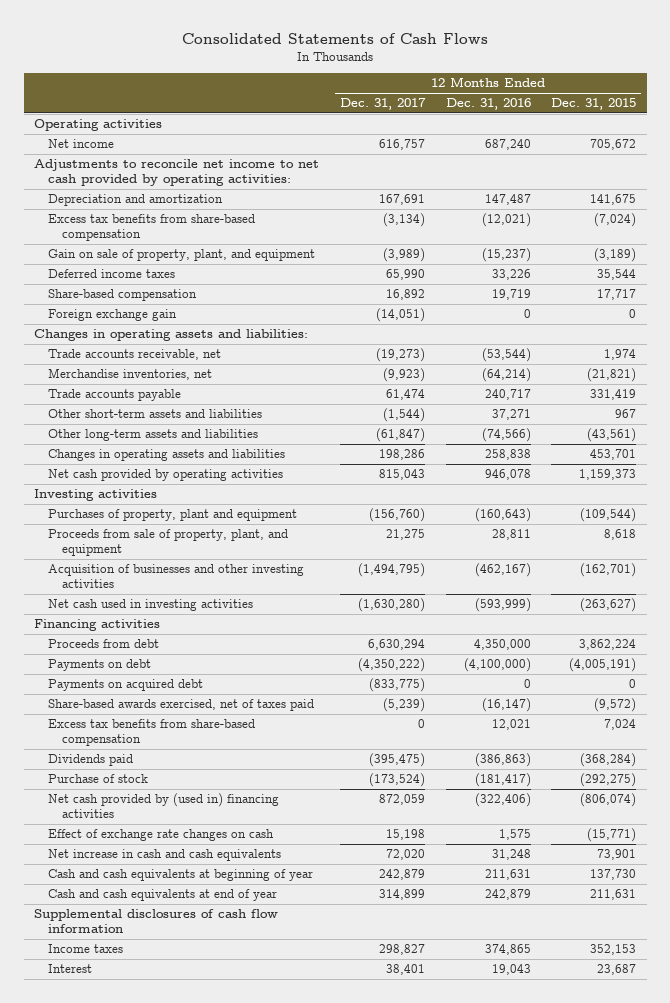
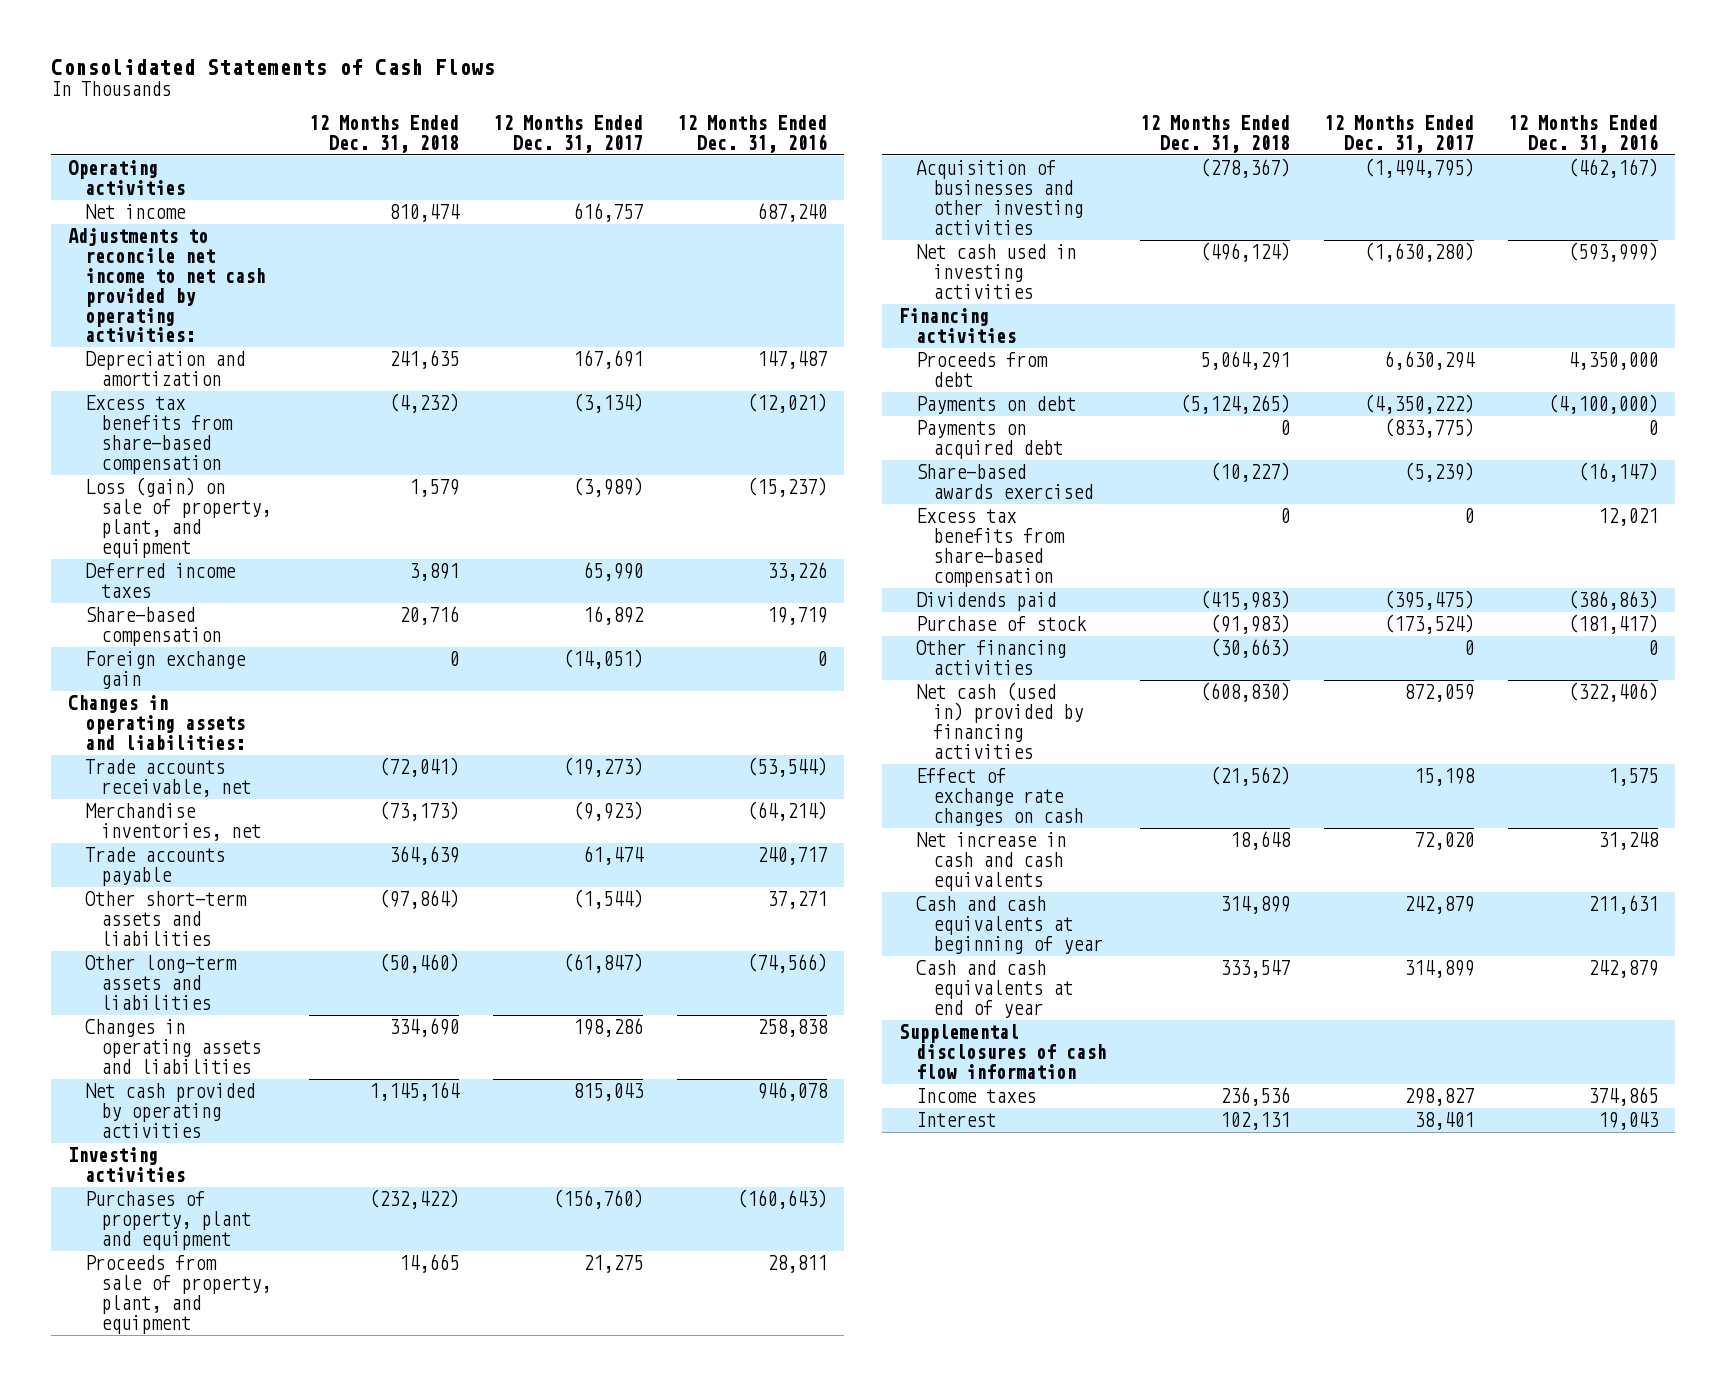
- | 12 Months Ended Dec. 31, 2017 | 12 Months Ended Dec. 31, 2016 | 12 Months Ended Dec. 31, 2015
+ | 12 Months Ended Dec. 31, 2018 | 12 Months Ended Dec. 31, 2017 | 12 Months Ended Dec. 31, 2016
- Gain on sale of property, plant, and equipment | (3,989) | (15,237) | (3,189)
+ Loss (gain) on sale of property, plant, and equipment | 1,579 | (3,989) | (15,237)
- Share-based awards exercised, net of taxes paid | (5,239) | (16,147) | (9,572)
+ Share-based awards exercised | (10,227) | (5,239) | (16,147)
- Net cash provided by (used in) financing activities | 872,059 | (322,406) | (806,074)
+ Other financing activities | (30,663) | 0 | 0
+ Net cash (used in) provided by financing activities | (608,830) | 872,059 | (322,406)

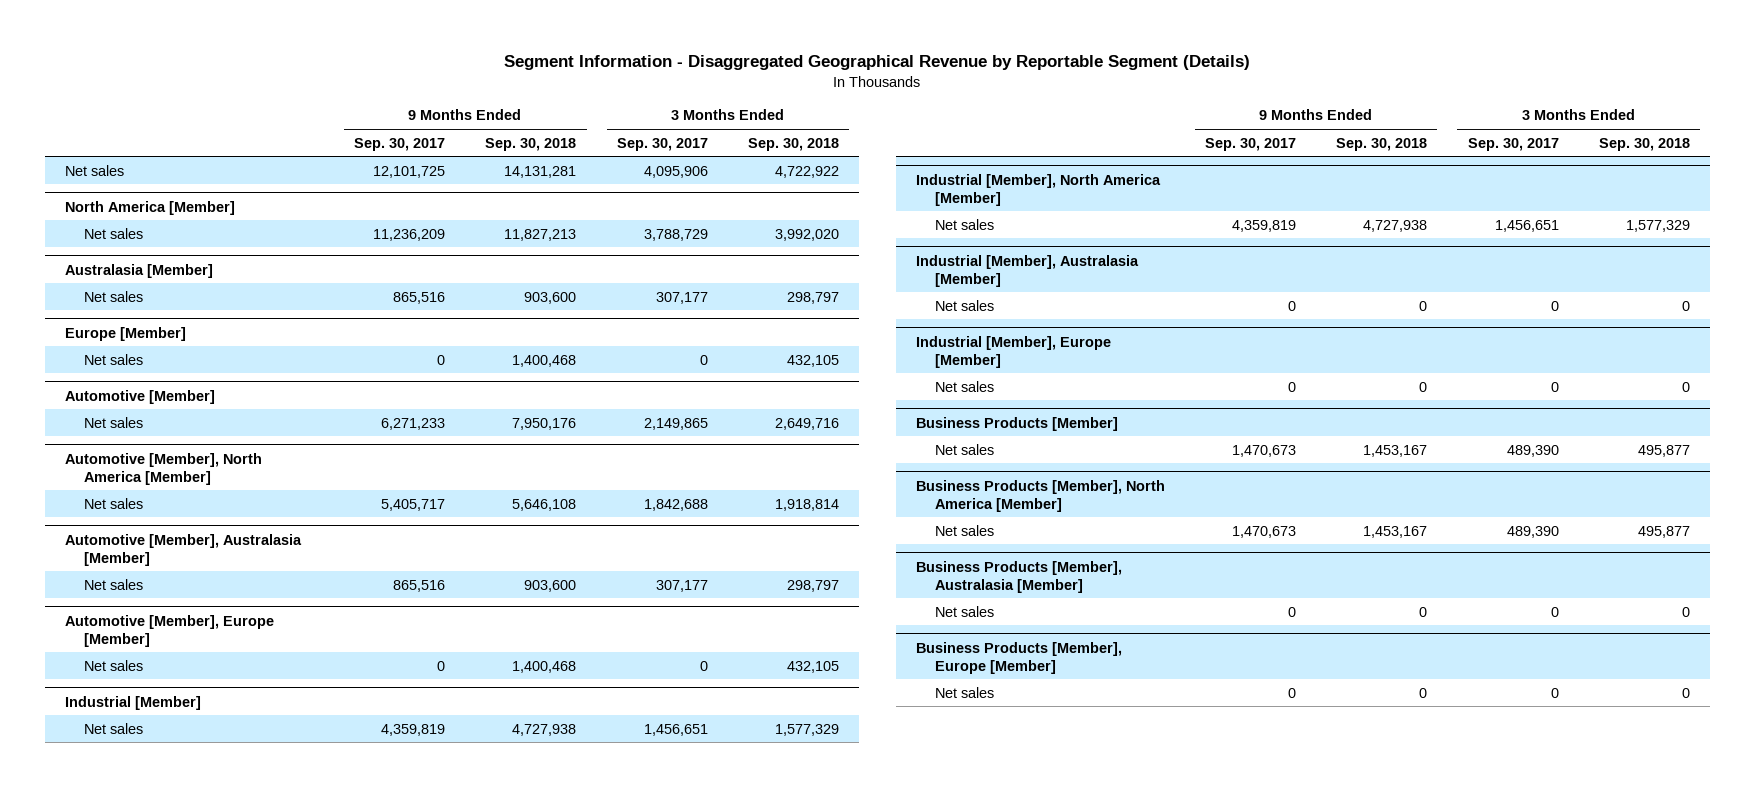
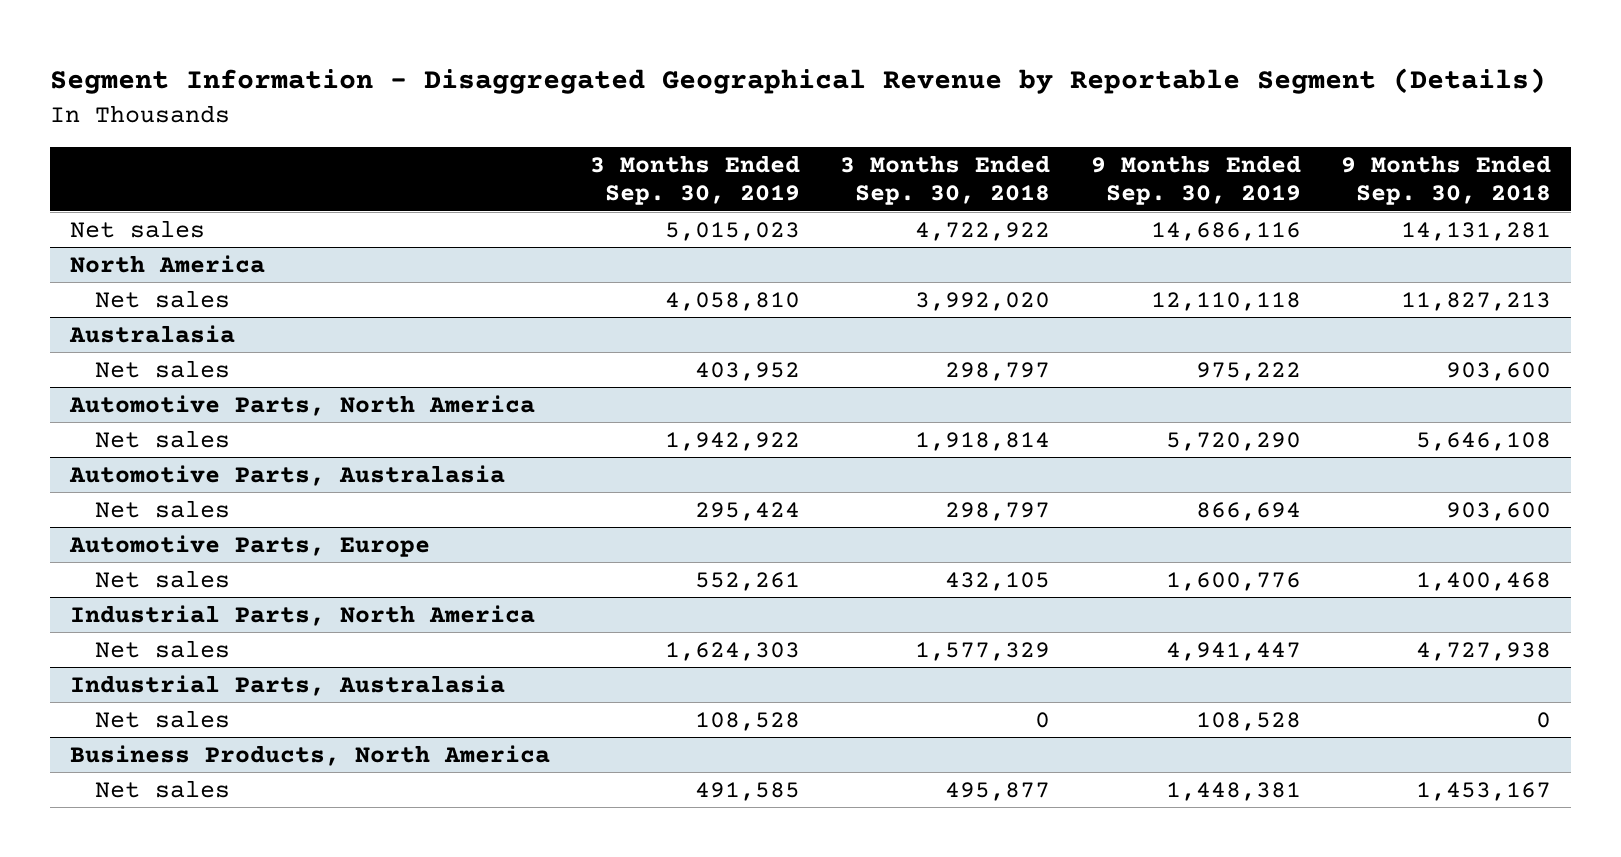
- | 9 Months Ended Sep. 30, 2017 | 9 Months Ended Sep. 30, 2018 | 3 Months Ended Sep. 30, 2017 | 3 Months Ended Sep. 30, 2018
+ | 3 Months Ended Sep. 30, 2019 | 3 Months Ended Sep. 30, 2018 | 9 Months Ended Sep. 30, 2019 | 9 Months Ended Sep. 30, 2018
- North America [Member]
+ North America
- Australasia [Member]
+ Australasia
- Europe [Member]
- Net sales | 0 | 1,400,468 | 0 | 432,105
- Automotive [Member]
- Net sales | 6,271,233 | 7,950,176 | 2,149,865 | 2,649,716
- Automotive [Member], North America [Member]
+ Automotive Parts, North America
- Automotive [Member], Australasia [Member]
+ Automotive Parts, Australasia
- Automotive [Member], Europe [Member]
+ Automotive Parts, Europe
- Industrial [Member]
- Net sales | 4,359,819 | 4,727,938 | 1,456,651 | 1,577,329
- Industrial [Member], North America [Member]
+ Industrial Parts, North America
- Industrial [Member], Australasia [Member]
- Net sales | 0 | 0 | 0 | 0
- Industrial [Member], Europe [Member]
+ Industrial Parts, Australasia
- Business Products [Member]
- Net sales | 1,470,673 | 1,453,167 | 489,390 | 495,877
- Business Products [Member], North America [Member]
+ Business Products, North America
- Business Products [Member], Australasia [Member]
- Net sales | 0 | 0 | 0 | 0
- Business Products [Member], Europe [Member]
- Net sales | 0 | 0 | 0 | 0

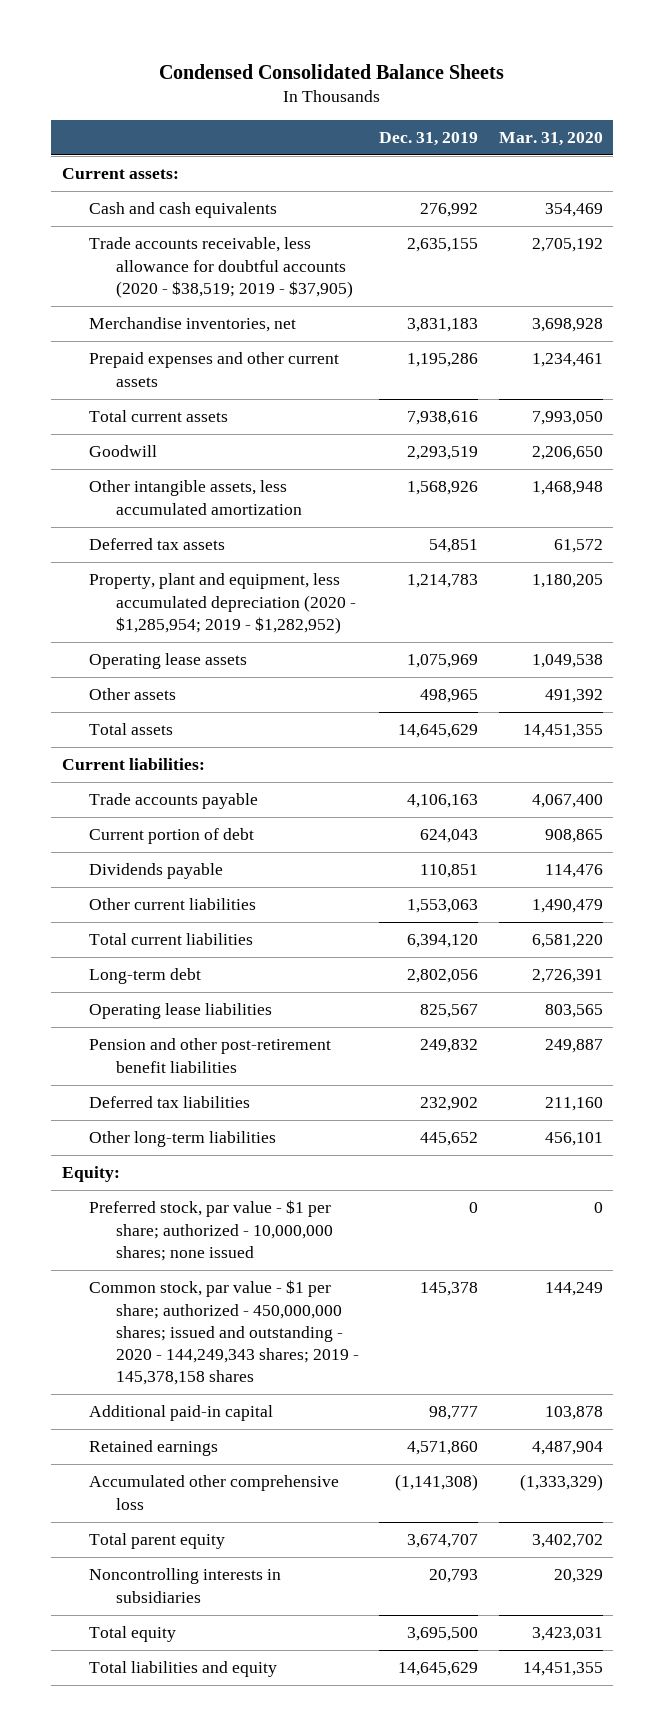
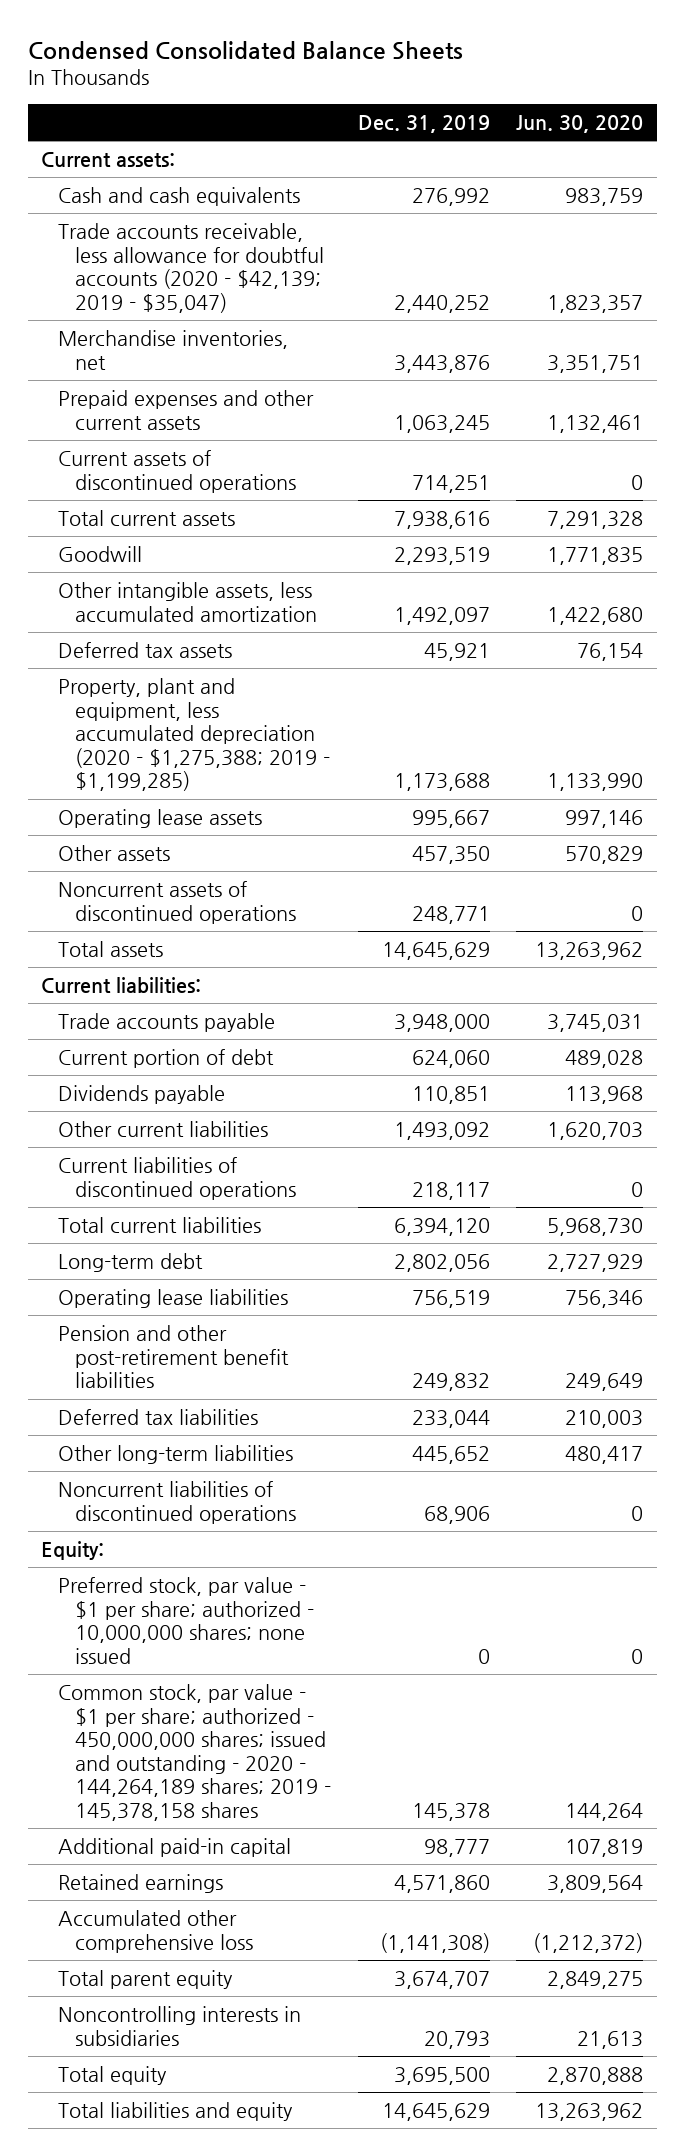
- | Dec. 31, 2019 | Mar. 31, 2020
+ | Dec. 31, 2019 | Jun. 30, 2020
- Trade accounts receivable, less allowance for doubtful accounts (2020 - $38,519; 2019 - $37,905) | 2,635,155 | 2,705,192
- Merchandise inventories, net | 3,831,183 | 3,698,928
- Prepaid expenses and other current assets | 1,195,286 | 1,234,461
+ Trade accounts receivable, less allowance for doubtful accounts (2020 - $42,139; 2019 - $35,047) | 2,440,252 | 1,823,357
+ Merchandise inventories, net | 3,443,876 | 3,351,751
+ Prepaid expenses and other current assets | 1,063,245 | 1,132,461
+ Current assets of discontinued operations | 714,251 | 0
- Other intangible assets, less accumulated amortization | 1,568,926 | 1,468,948
- Deferred tax assets | 54,851 | 61,572
- Property, plant and equipment, less accumulated depreciation (2020 - $1,285,954; 2019 - $1,282,952) | 1,214,783 | 1,180,205
- Operating lease assets | 1,075,969 | 1,049,538
- Other assets | 498,965 | 491,392
+ Other intangible assets, less accumulated amortization | 1,492,097 | 1,422,680
+ Deferred tax assets | 45,921 | 76,154
+ Property, plant and equipment, less accumulated depreciation (2020 - $1,275,388; 2019 - $1,199,285) | 1,173,688 | 1,133,990
+ Operating lease assets | 995,667 | 997,146
+ Other assets | 457,350 | 570,829
+ Noncurrent assets of discontinued operations | 248,771 | 0
- Trade accounts payable | 4,106,163 | 4,067,400
- Current portion of debt | 624,043 | 908,865
+ Trade accounts payable | 3,948,000 | 3,745,031
+ Current portion of debt | 624,060 | 489,028
- Other current liabilities | 1,553,063 | 1,490,479
+ Other current liabilities | 1,493,092 | 1,620,703
+ Current liabilities of discontinued operations | 218,117 | 0
- Operating lease liabilities | 825,567 | 803,565
+ Operating lease liabilities | 756,519 | 756,346
- Deferred tax liabilities | 232,902 | 211,160
+ Deferred tax liabilities | 233,044 | 210,003
+ Noncurrent liabilities of discontinued operations | 68,906 | 0
- Common stock, par value - $1 per share; authorized - 450,000,000 shares; issued and outstanding - 2020 - 144,249,343 shares; 2019 - 145,378,158 shares | 145,378 | 144,249
+ Common stock, par value - $1 per share; authorized - 450,000,000 shares; issued and outstanding - 2020 - 144,264,189 shares; 2019 - 145,378,158 shares | 145,378 | 144,264

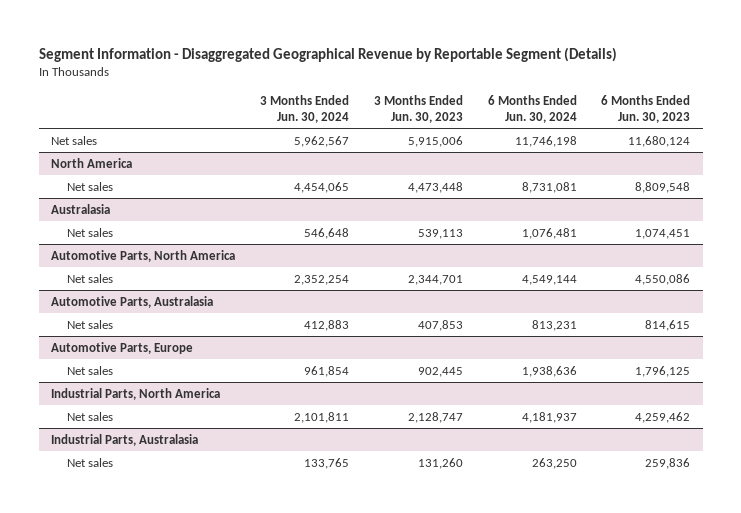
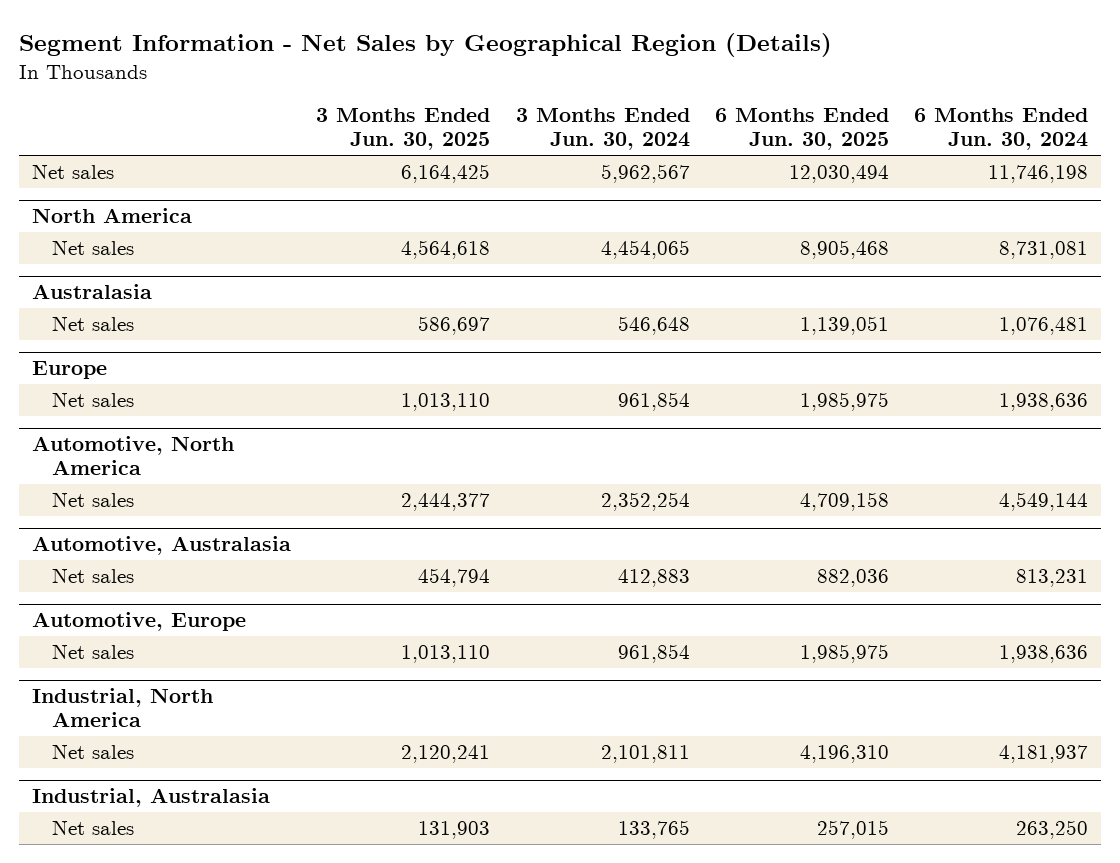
- Segment Information - Disaggregated Geographical Revenue by Reportable Segment (Details)
+ Segment Information - Net Sales by Geographical Region (Details)
- | 3 Months Ended Jun. 30, 2024 | 3 Months Ended Jun. 30, 2023 | 6 Months Ended Jun. 30, 2024 | 6 Months Ended Jun. 30, 2023
+ | 3 Months Ended Jun. 30, 2025 | 3 Months Ended Jun. 30, 2024 | 6 Months Ended Jun. 30, 2025 | 6 Months Ended Jun. 30, 2024
- Automotive Parts, North America
+ Europe
+ Net sales | 1,013,110 | 961,854 | 1,985,975 | 1,938,636
+ Automotive, North America
- Automotive Parts, Australasia
+ Automotive, Australasia
- Automotive Parts, Europe
+ Automotive, Europe
- Industrial Parts, North America
+ Industrial, North America
- Industrial Parts, Australasia
+ Industrial, Australasia

